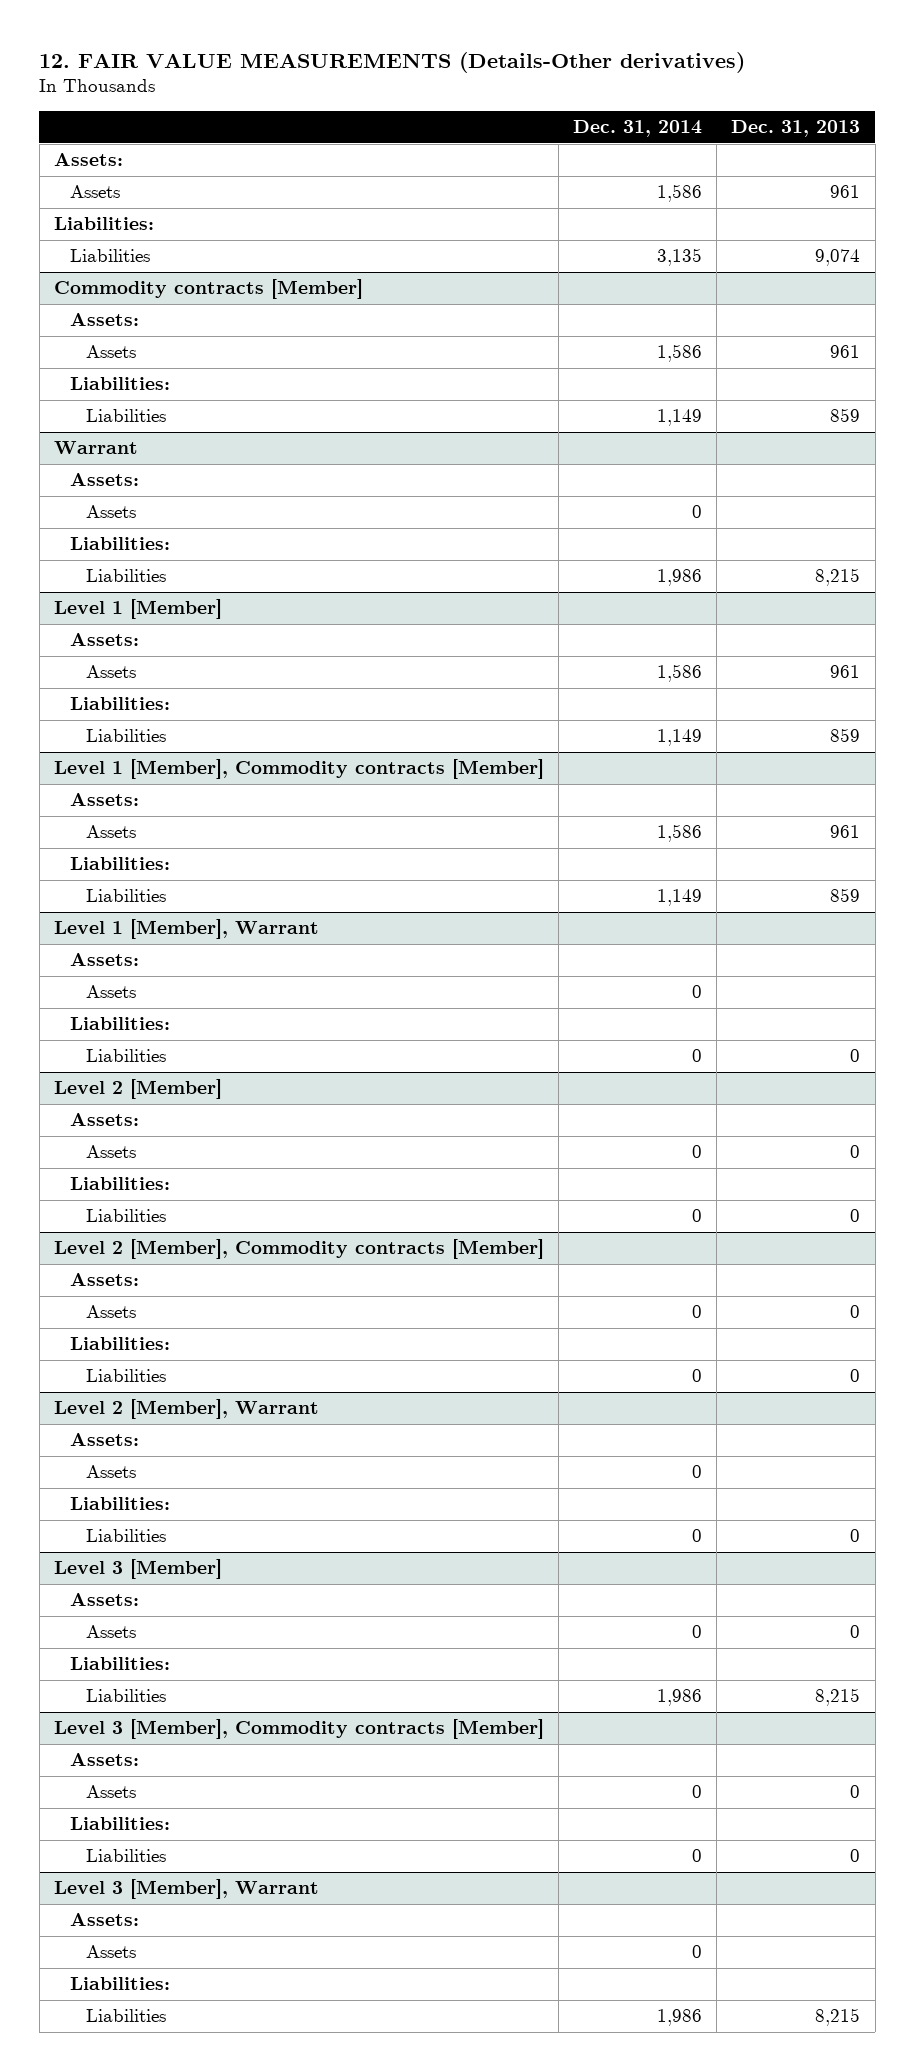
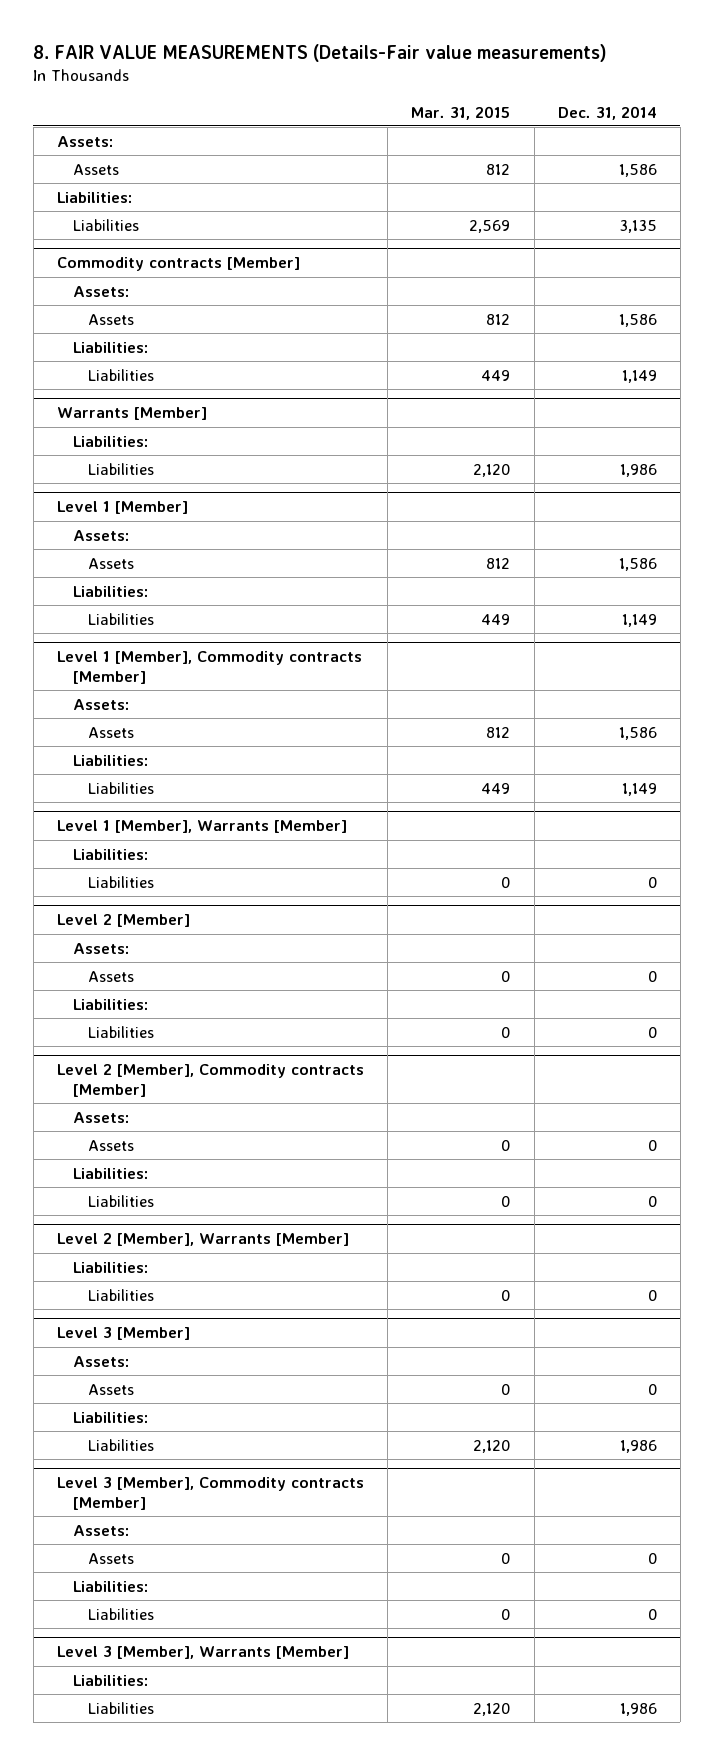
- 12. FAIR VALUE MEASUREMENTS (Details-Other derivatives)
+ 8. FAIR VALUE MEASUREMENTS (Details-Fair value measurements)
- | Dec. 31, 2014 | Dec. 31, 2013
+ | Mar. 31, 2015 | Dec. 31, 2014
- Warrant
- Assets:
- Assets | 0 |
+ Warrants [Member]
- Level 1 [Member], Warrant
- Assets:
- Assets | 0 |
+ Level 1 [Member], Warrants [Member]
- Level 2 [Member], Warrant
- Assets:
- Assets | 0 |
+ Level 2 [Member], Warrants [Member]
- Level 3 [Member], Warrant
- Assets:
- Assets | 0 |
+ Level 3 [Member], Warrants [Member]

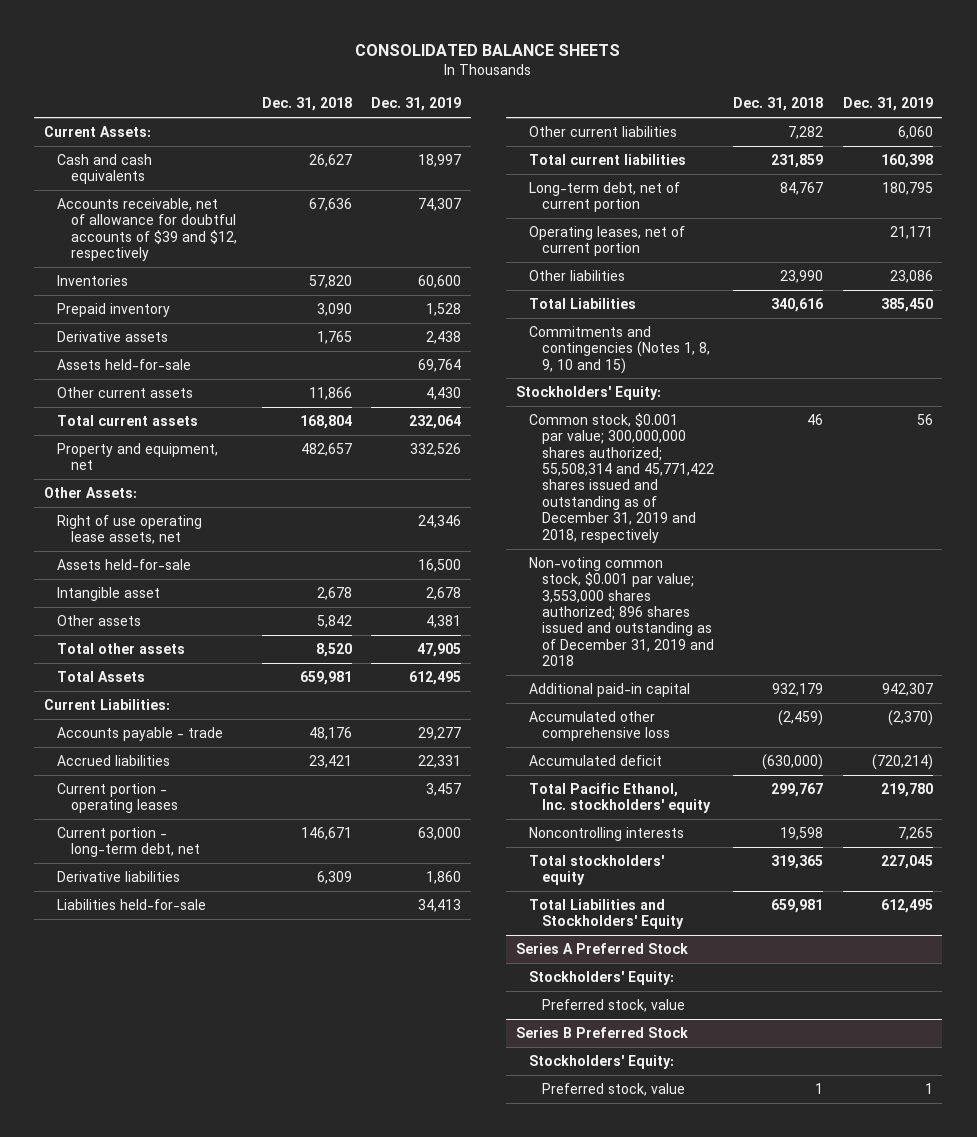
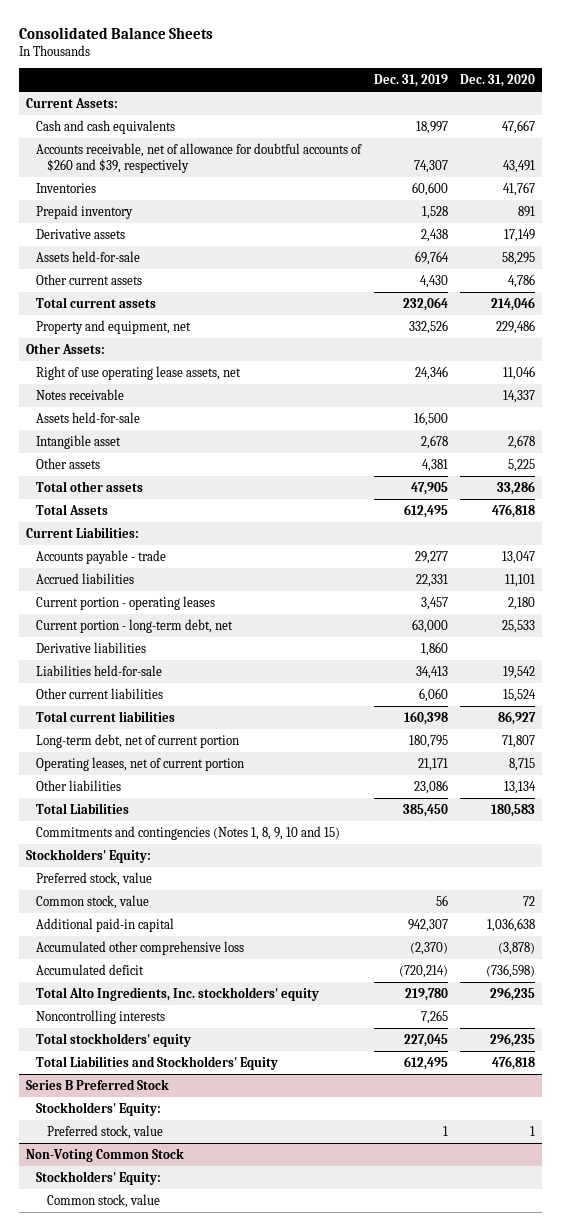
- CONSOLIDATED BALANCE SHEETS
+ Consolidated Balance Sheets
- | Dec. 31, 2018 | Dec. 31, 2019
+ | Dec. 31, 2019 | Dec. 31, 2020
- Accounts receivable, net of allowance for doubtful accounts of $39 and $12, respectively | 67,636 | 74,307
+ Accounts receivable, net of allowance for doubtful accounts of $260 and $39, respectively | 74,307 | 43,491
+ Notes receivable | | 14,337
- Common stock, $0.001 par value; 300,000,000 shares authorized; 55,508,314 and 45,771,422 shares issued and outstanding as of December 31, 2019 and 2018, respectively | 46 | 56
- Non-voting common stock, $0.001 par value; 3,553,000 shares authorized; 896 shares issued and outstanding as of December 31, 2019 and 2018
+ Preferred stock, value
+ Common stock, value | 56 | 72
- Total Pacific Ethanol, Inc. stockholders' equity | 299,767 | 219,780
+ Total Alto Ingredients, Inc. stockholders' equity | 219,780 | 296,235
- Series A Preferred Stock
- Stockholders' Equity:
- Preferred stock, value
+ Non-Voting Common Stock
+ Stockholders' Equity:
+ Common stock, value

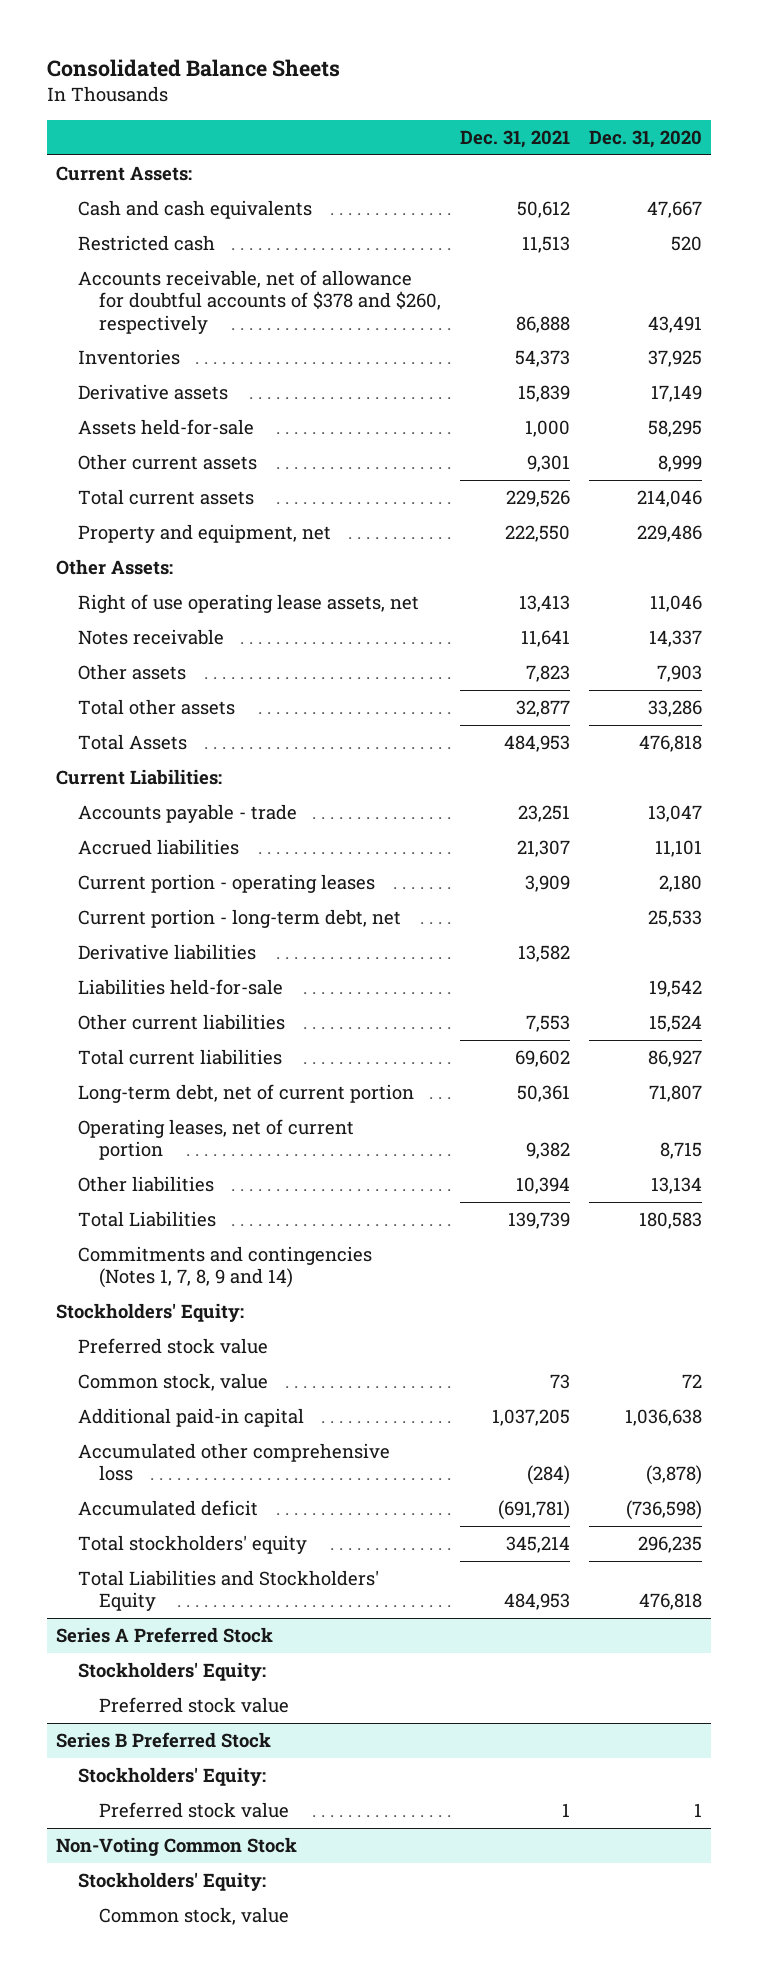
- | Dec. 31, 2019 | Dec. 31, 2020
+ | Dec. 31, 2021 | Dec. 31, 2020
- Accounts receivable, net of allowance for doubtful accounts of $260 and $39, respectively | 74,307 | 43,491
- Inventories | 60,600 | 41,767
- Prepaid inventory | 1,528 | 891
+ Restricted cash | 11,513 | 520
+ Accounts receivable, net of allowance for doubtful accounts of $378 and $260, respectively | 86,888 | 43,491
+ Inventories | 54,373 | 37,925
- Other current assets | 4,430 | 4,786
+ Other current assets | 9,301 | 8,999
- Assets held-for-sale | 16,500 |
- Intangible asset | 2,678 | 2,678
- Other assets | 4,381 | 5,225
+ Other assets | 7,823 | 7,903
- Commitments and contingencies (Notes 1, 8, 9, 10 and 15)
+ Commitments and contingencies (Notes 1, 7, 8, 9 and 14)
- Preferred stock, value
+ Preferred stock value
- Total Alto Ingredients, Inc. stockholders' equity | 219,780 | 296,235
- Noncontrolling interests | 7,265 |
+ Series A Preferred Stock
+ Stockholders' Equity:
+ Preferred stock value
@ Series B Preferred Stock
- Preferred stock, value | 1 | 1
+ Preferred stock value | 1 | 1

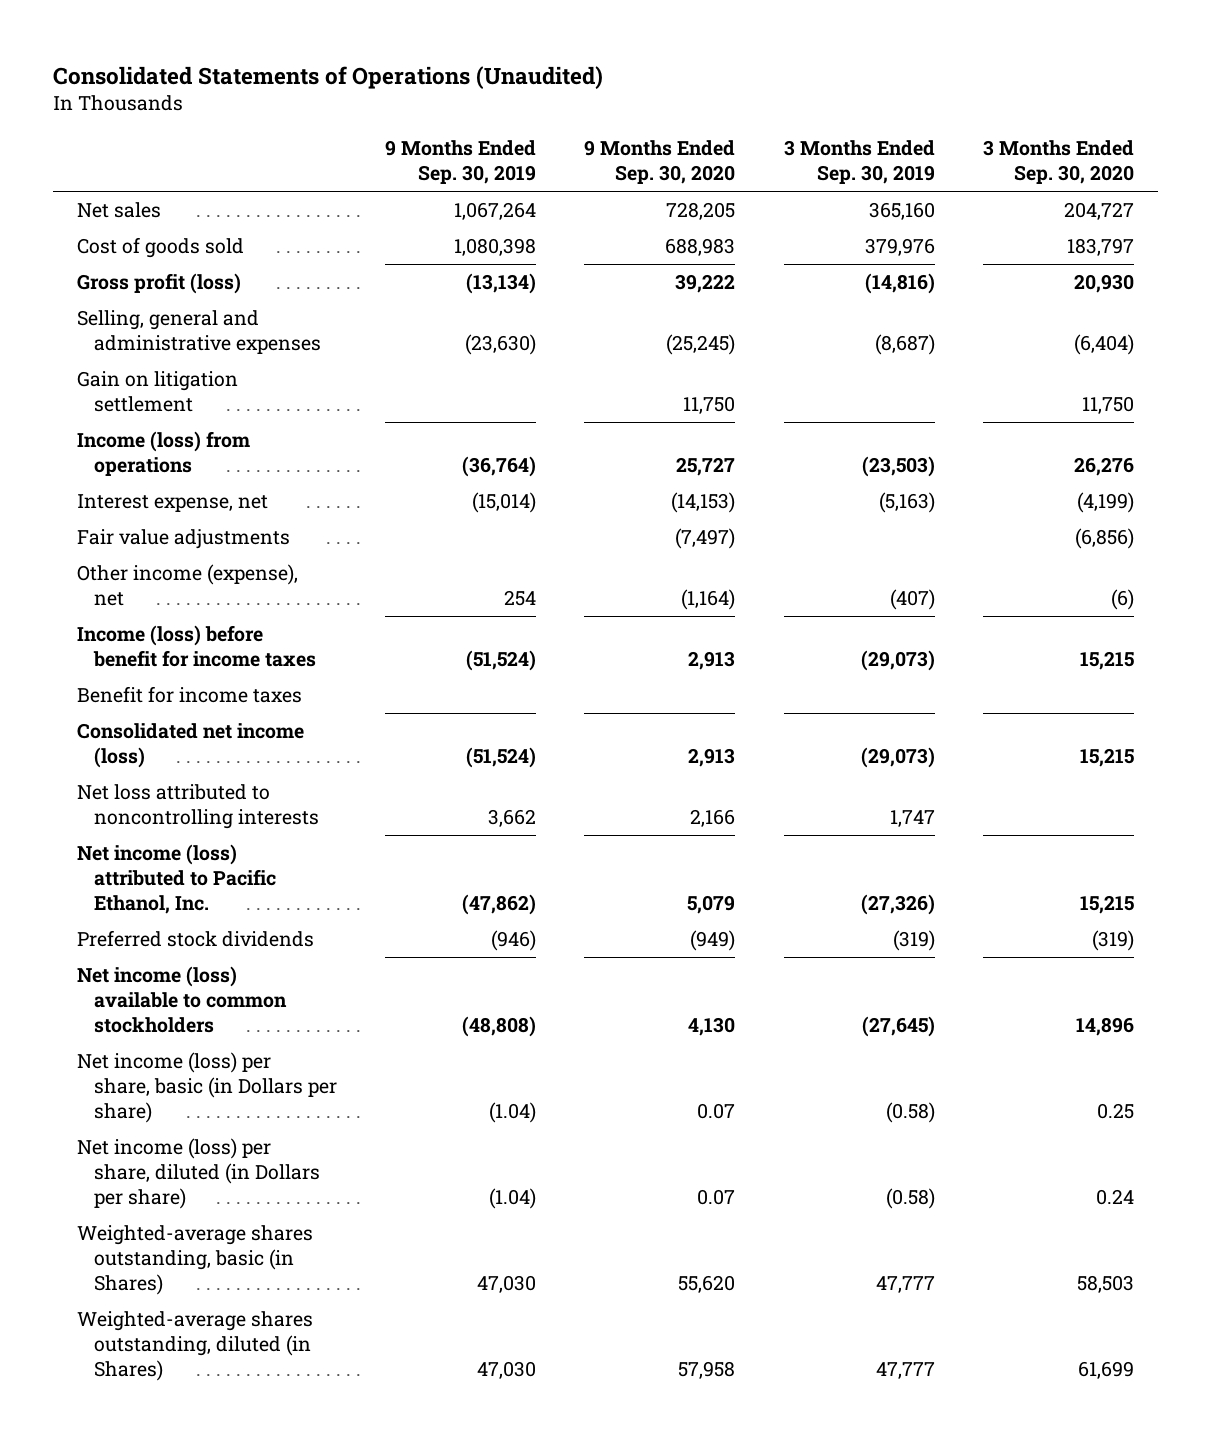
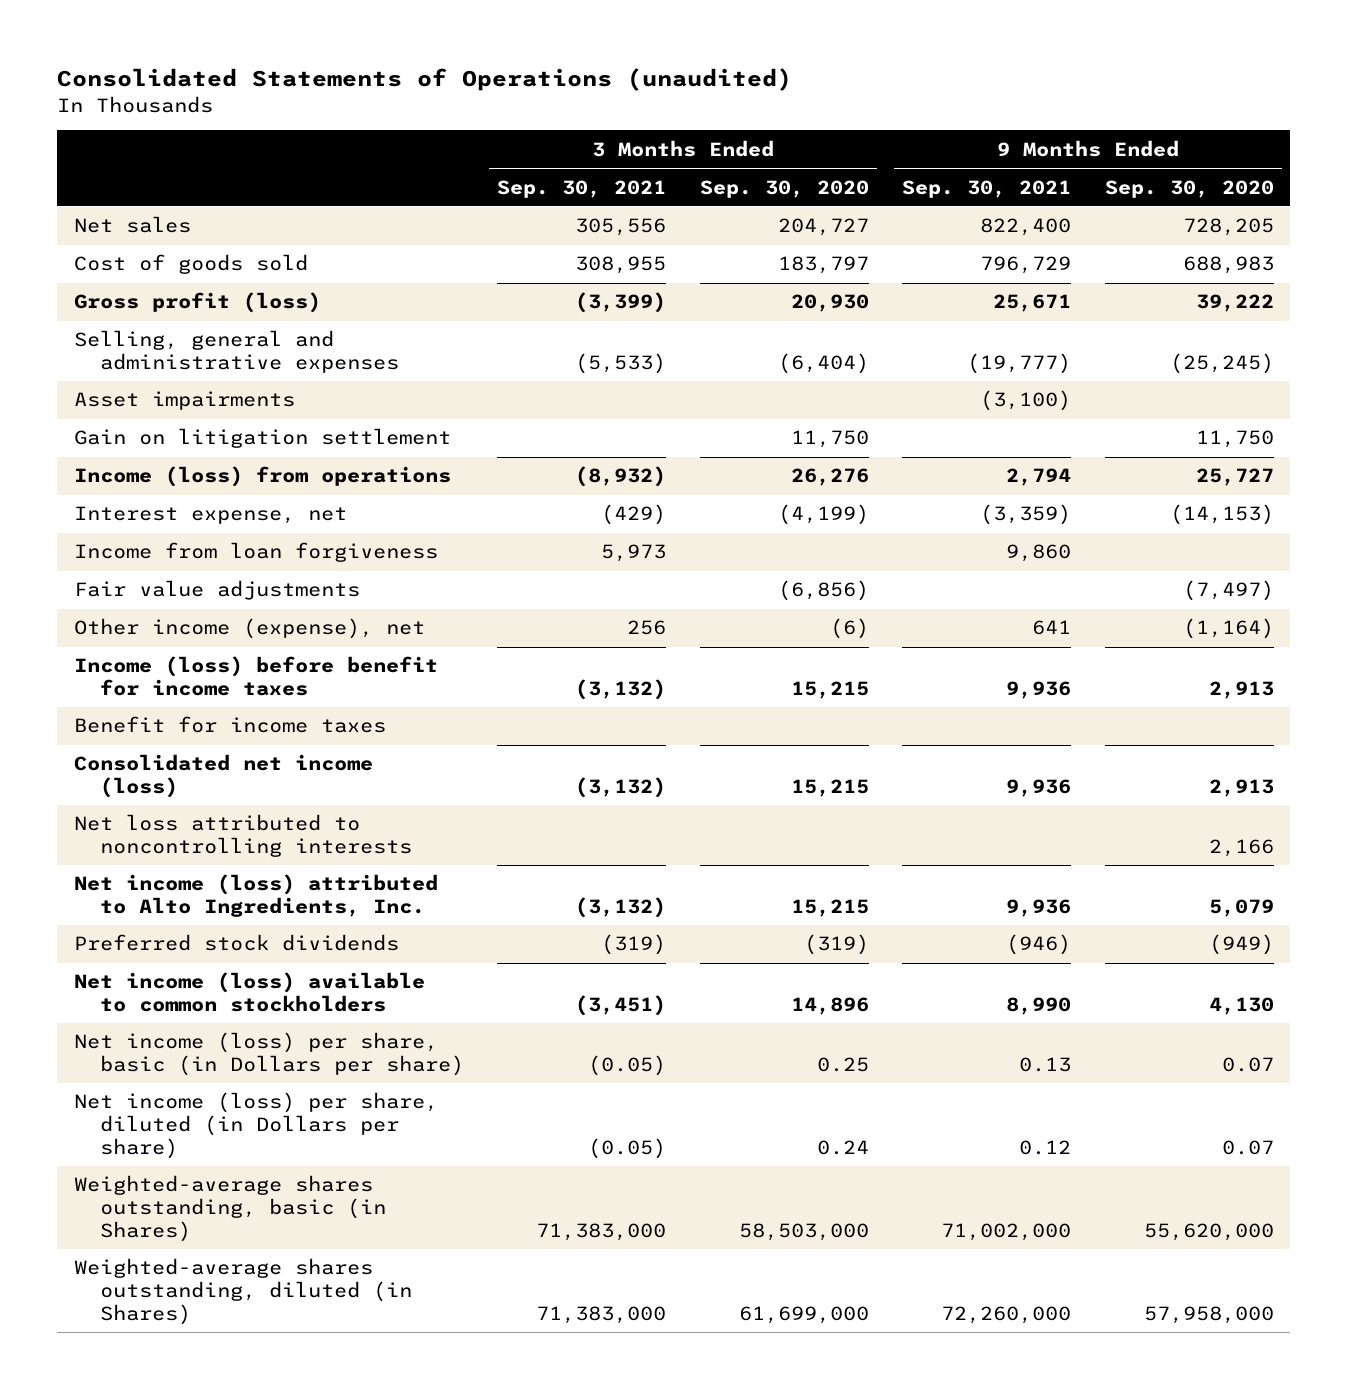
- Consolidated Statements of Operations (Unaudited)
+ Consolidated Statements of Operations (unaudited)
- | 9 Months Ended Sep. 30, 2019 | 9 Months Ended Sep. 30, 2020 | 3 Months Ended Sep. 30, 2019 | 3 Months Ended Sep. 30, 2020
+ | 3 Months Ended Sep. 30, 2021 | 3 Months Ended Sep. 30, 2020 | 9 Months Ended Sep. 30, 2021 | 9 Months Ended Sep. 30, 2020
+ Asset impairments | | | (3,100) |
+ Income from loan forgiveness | 5,973 | | 9,860 |
- Net income (loss) attributed to Pacific Ethanol, Inc. | (47,862) | 5,079 | (27,326) | 15,215
+ Net income (loss) attributed to Alto Ingredients, Inc. | (3,132) | 15,215 | 9,936 | 5,079
- Weighted-average shares outstanding, basic (in Shares) | 47,030 | 55,620 | 47,777 | 58,503
- Weighted-average shares outstanding, diluted (in Shares) | 47,030 | 57,958 | 47,777 | 61,699
+ Weighted-average shares outstanding, basic (in Shares) | 71,383,000 | 58,503,000 | 71,002,000 | 55,620,000
+ Weighted-average shares outstanding, diluted (in Shares) | 71,383,000 | 61,699,000 | 72,260,000 | 57,958,000

